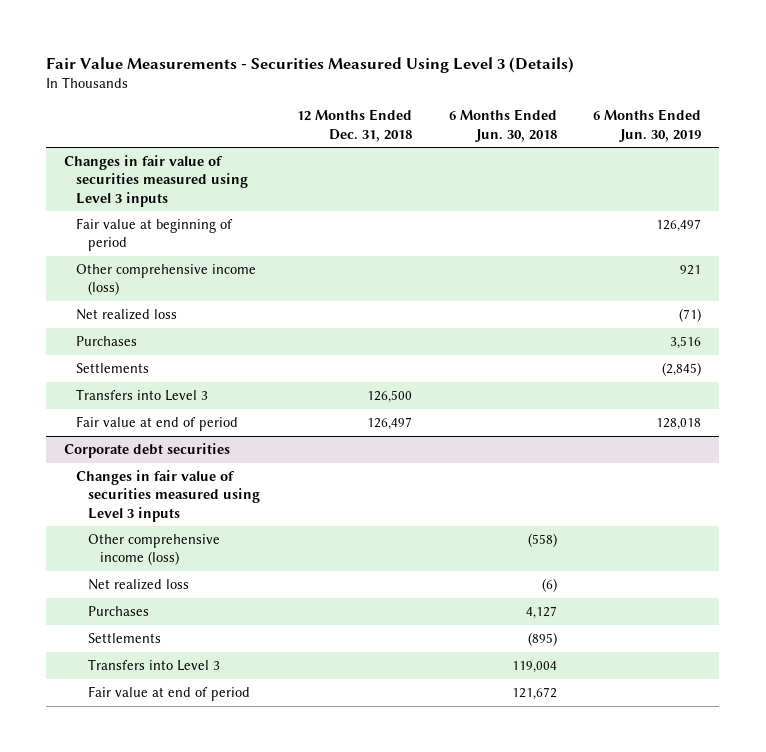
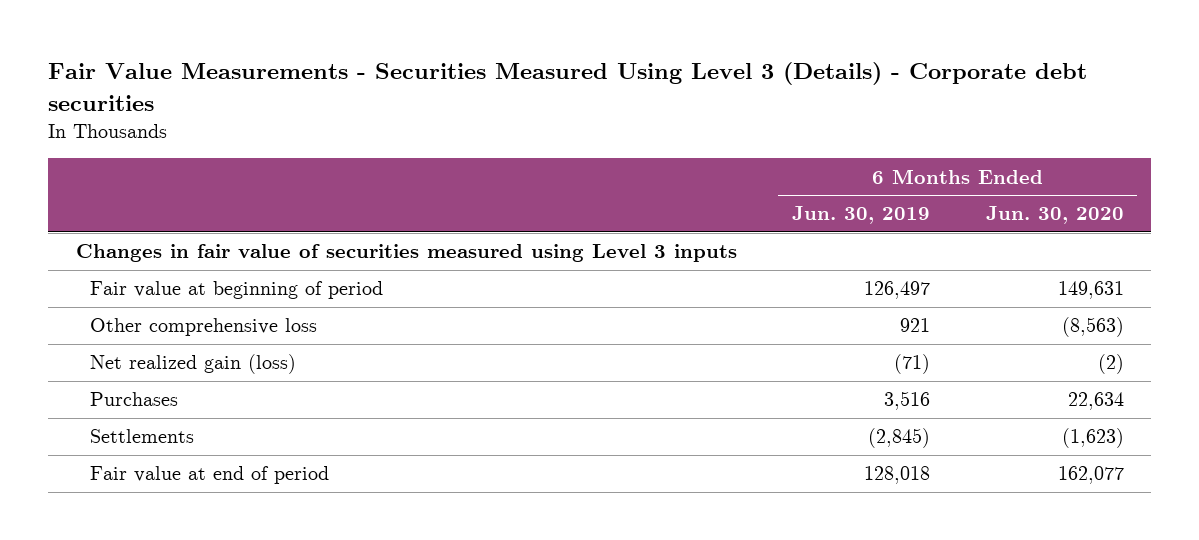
- Fair Value Measurements - Securities Measured Using Level 3 (Details)
+ Fair Value Measurements - Securities Measured Using Level 3 (Details) - Corporate debt securities
- | 12 Months Ended Dec. 31, 2018 | 6 Months Ended Jun. 30, 2018 | 6 Months Ended Jun. 30, 2019
+ | 6 Months Ended Jun. 30, 2019 | 6 Months Ended Jun. 30, 2020
- Other comprehensive income (loss) | | | 921
- Net realized loss | | | (71)
+ Other comprehensive loss | 921 | (8,563)
+ Net realized gain (loss) | (71) | (2)
- Transfers into Level 3 | 126,500 | |
- Corporate debt securities
- Changes in fair value of securities measured using Level 3 inputs
- Other comprehensive income (loss) | | (558) |
- Net realized loss | | (6) |
- Purchases | | 4,127 |
- Settlements | | (895) |
- Transfers into Level 3 | | 119,004 |
- Fair value at end of period | | 121,672 |

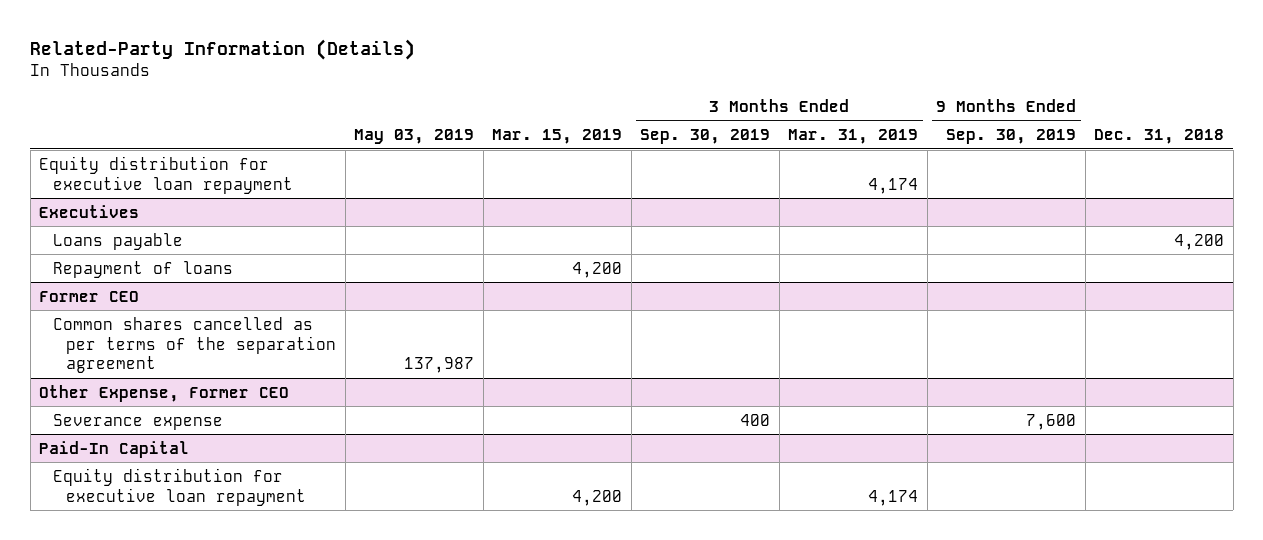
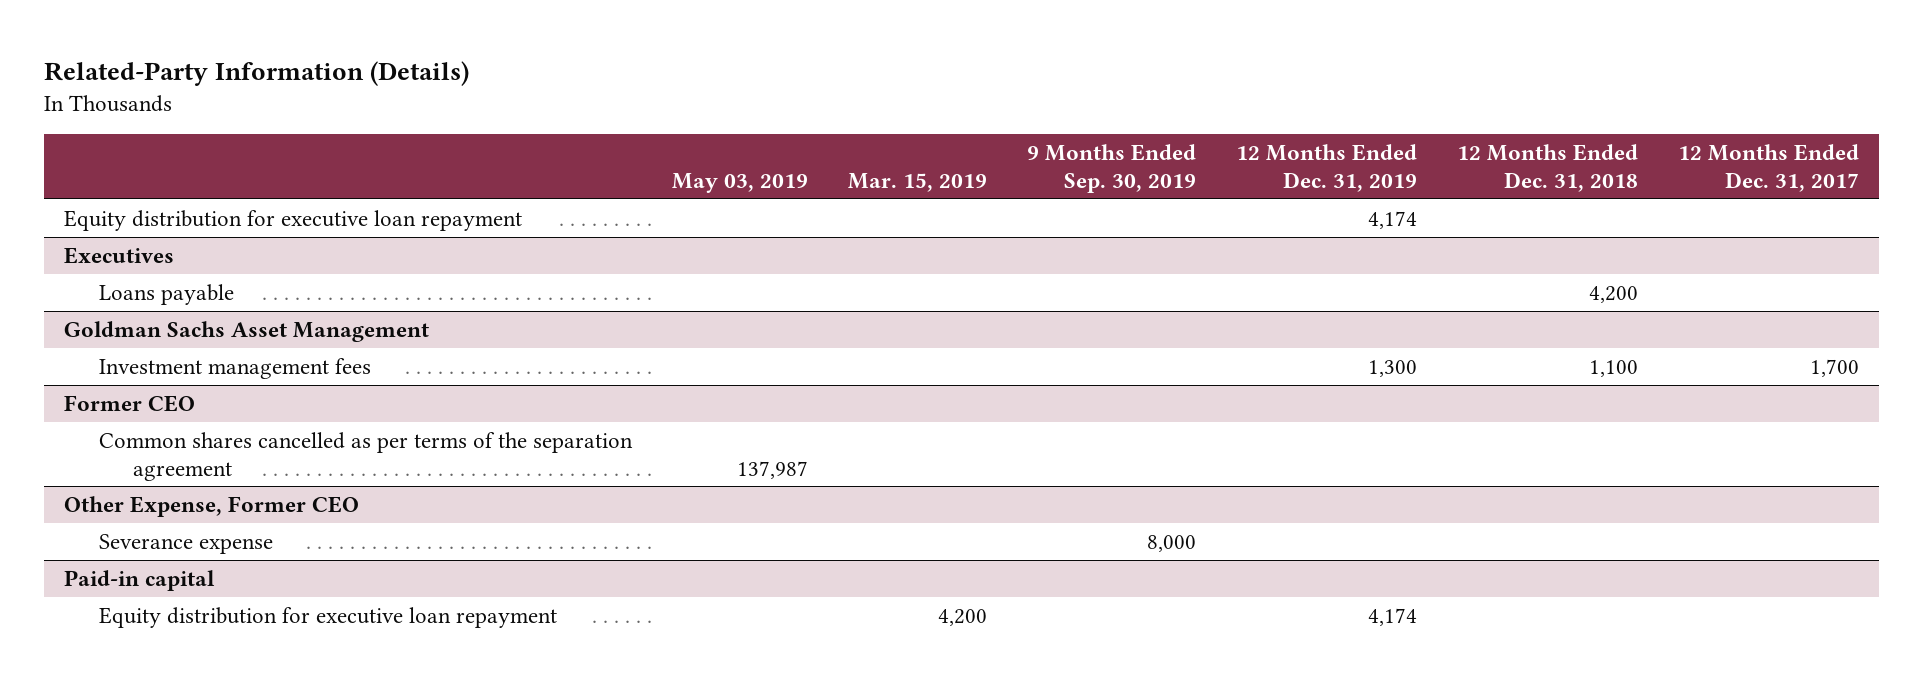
- | May 03, 2019 | Mar. 15, 2019 | 3 Months Ended Sep. 30, 2019 | 3 Months Ended Mar. 31, 2019 | 9 Months Ended Sep. 30, 2019 | Dec. 31, 2018
+ | May 03, 2019 | Mar. 15, 2019 | 9 Months Ended Sep. 30, 2019 | 12 Months Ended Dec. 31, 2019 | 12 Months Ended Dec. 31, 2018 | 12 Months Ended Dec. 31, 2017
@ Executives
- Repayment of loans | | 4,200 | | | |
+ Goldman Sachs Asset Management
+ Investment management fees | | | | 1,300 | 1,100 | 1,700
@ Other Expense, Former CEO
- Severance expense | | | 400 | | 7,600 |
- Paid-In Capital
@ Other Expense, Former CEO
+ Severance expense | | | 8,000 | | |
+ Paid-in capital

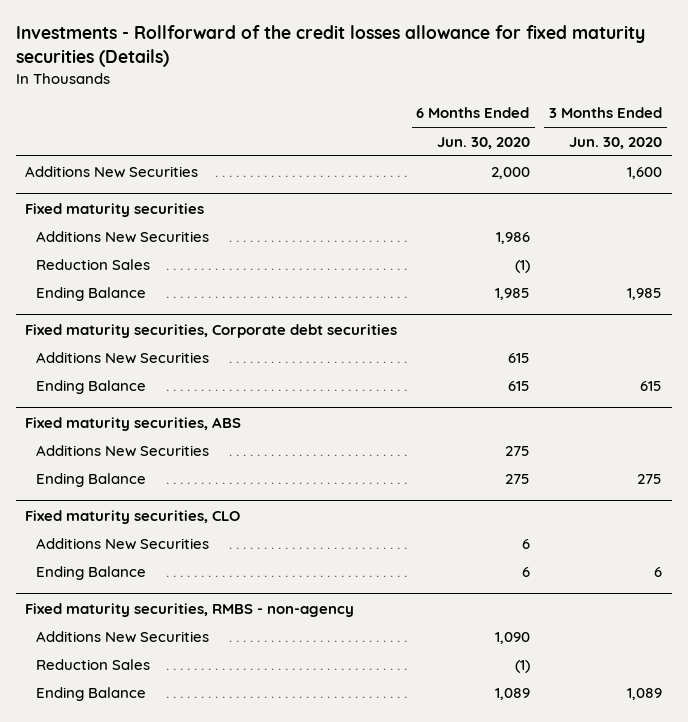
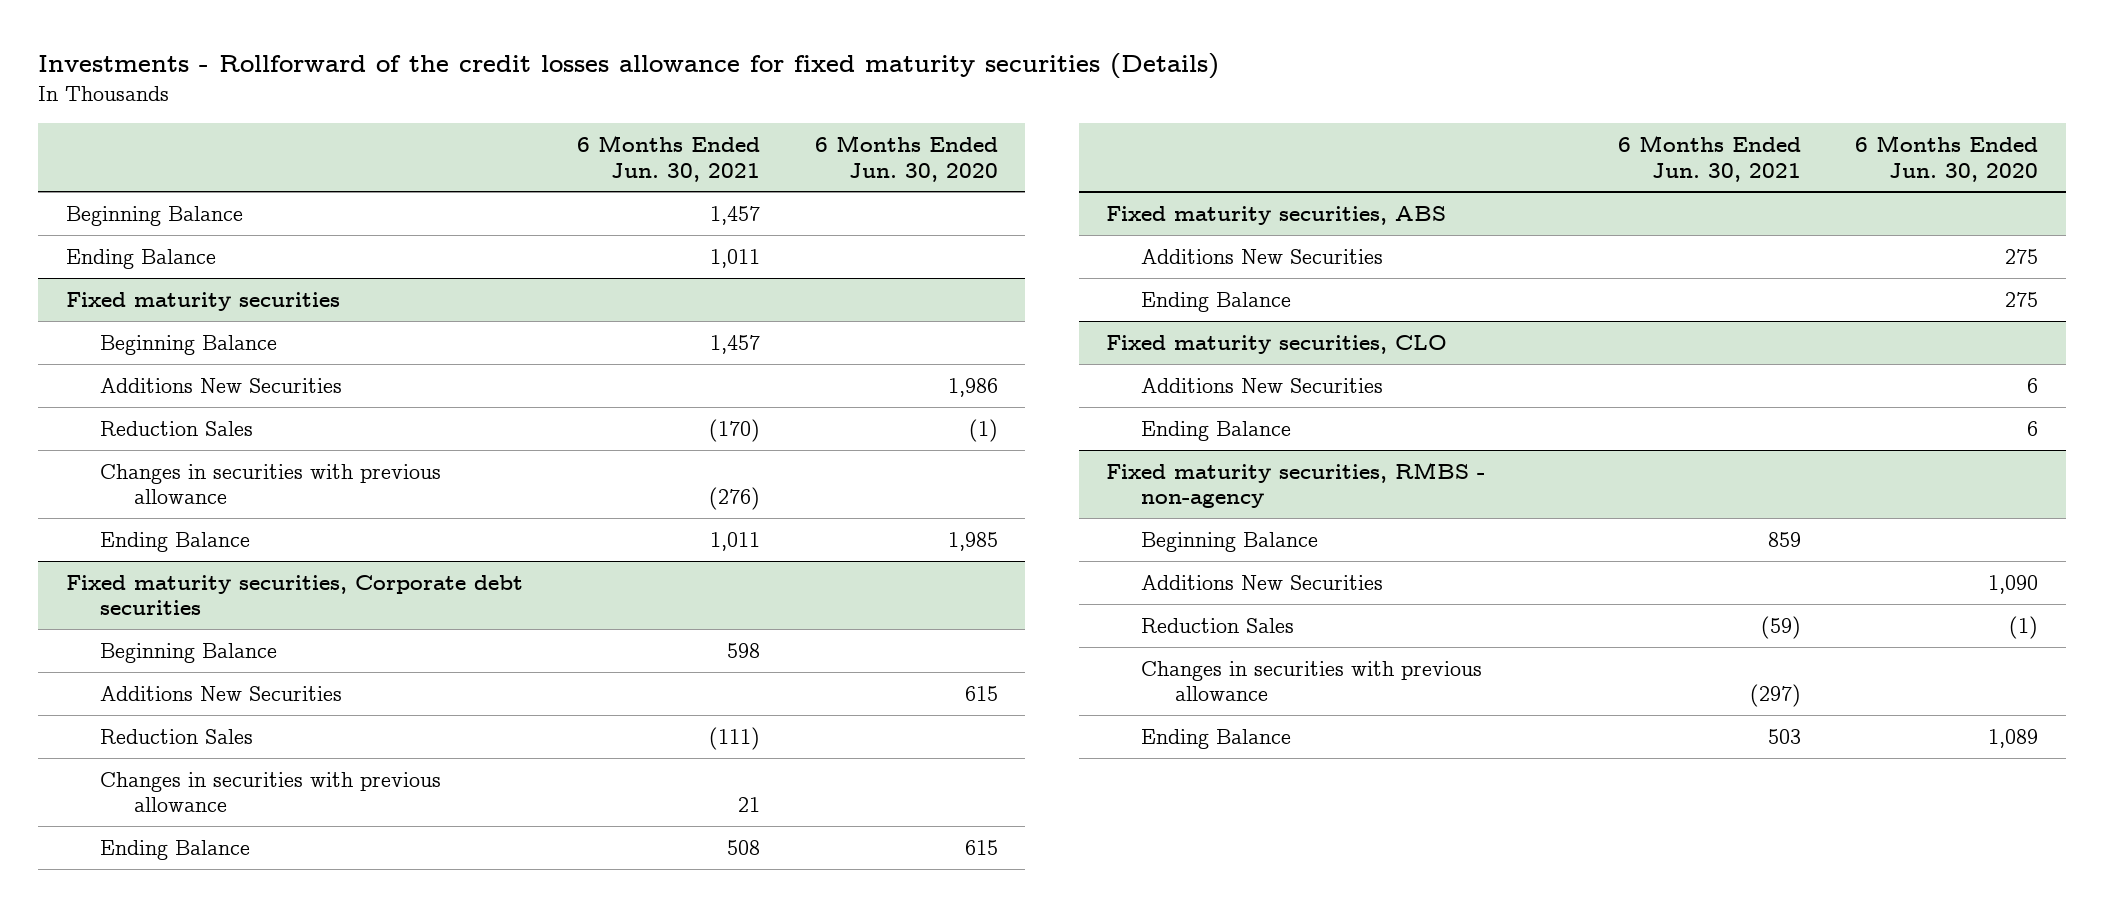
- | 6 Months Ended Jun. 30, 2020 | 3 Months Ended Jun. 30, 2020
+ | 6 Months Ended Jun. 30, 2021 | 6 Months Ended Jun. 30, 2020
- Additions New Securities | 2,000 | 1,600
+ Beginning Balance | 1,457 |
+ Ending Balance | 1,011 |
@ Fixed maturity securities
+ Beginning Balance | 1,457 |
+ Changes in securities with previous allowance | (276) |
@ Fixed maturity securities, Corporate debt securities
+ Beginning Balance | 598 |
+ Reduction Sales | (111) |
+ Changes in securities with previous allowance | 21 |
@ Fixed maturity securities, RMBS - non-agency
+ Beginning Balance | 859 |
+ Changes in securities with previous allowance | (297) |

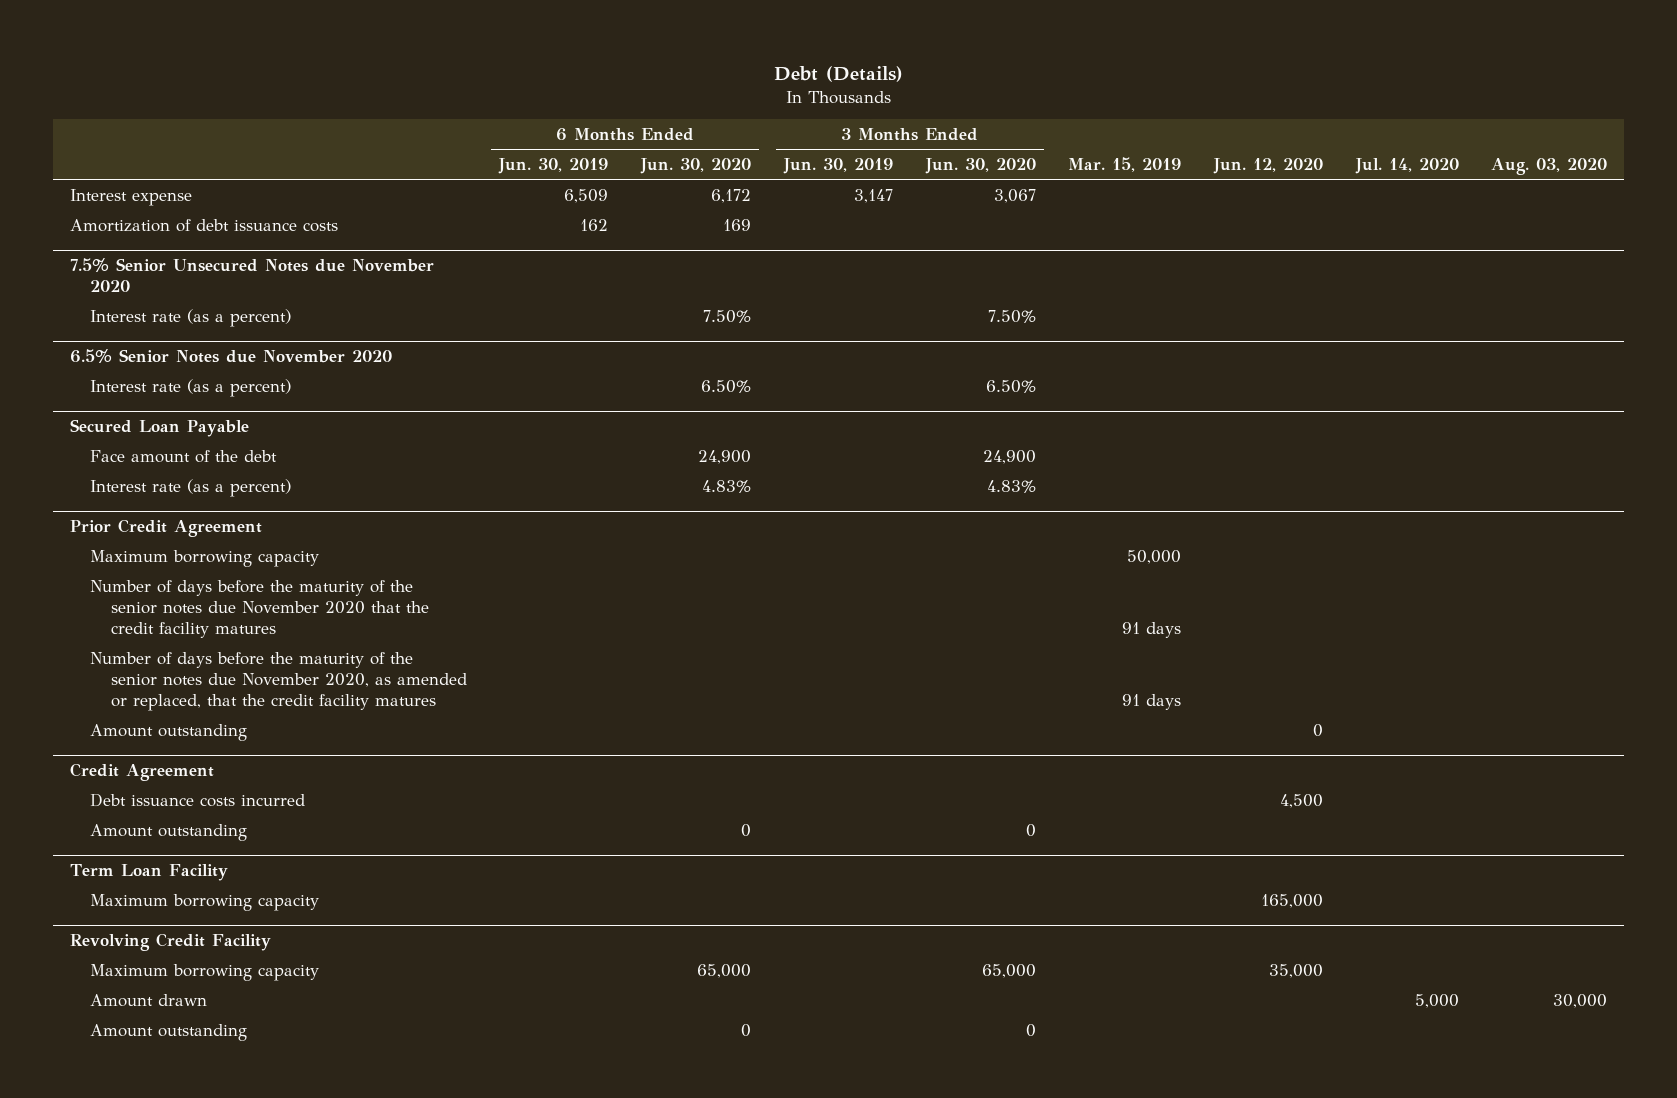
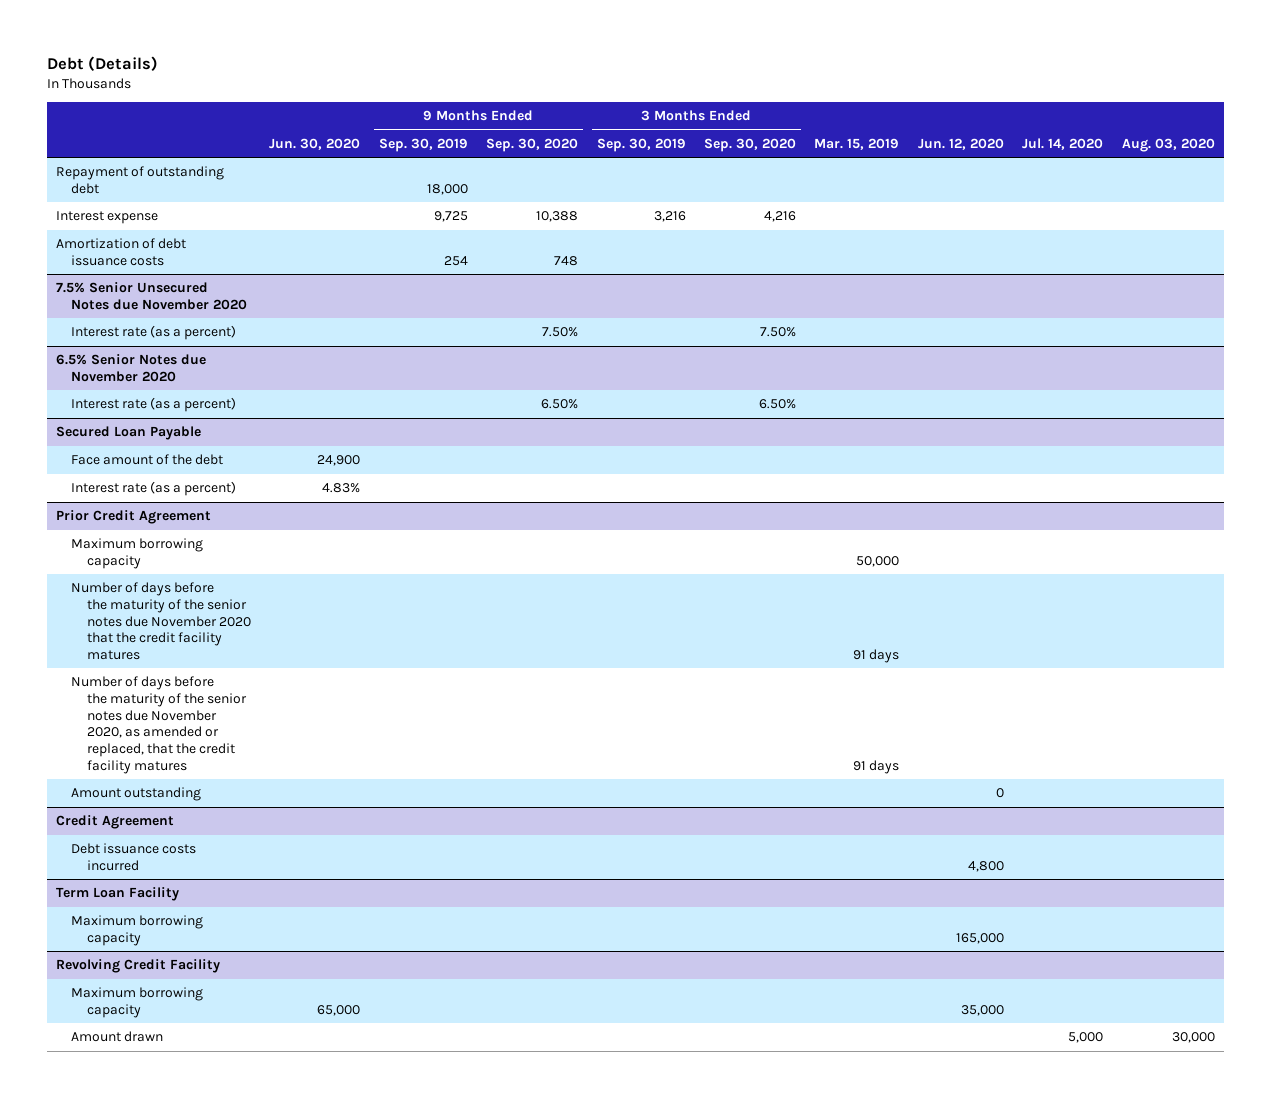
- | 6 Months Ended Jun. 30, 2019 | 6 Months Ended Jun. 30, 2020 | 3 Months Ended Jun. 30, 2019 | 3 Months Ended Jun. 30, 2020 | Mar. 15, 2019 | Jun. 12, 2020 | Jul. 14, 2020 | Aug. 03, 2020
+ | Jun. 30, 2020 | 9 Months Ended Sep. 30, 2019 | 9 Months Ended Sep. 30, 2020 | 3 Months Ended Sep. 30, 2019 | 3 Months Ended Sep. 30, 2020 | Mar. 15, 2019 | Jun. 12, 2020 | Jul. 14, 2020 | Aug. 03, 2020
+ Repayment of outstanding debt | | 18,000 | | | | | | |
@ Credit Agreement
- Debt issuance costs incurred | | | | | | 4,500 | |
- Amount outstanding | | 0 | | 0 | | | |
+ Debt issuance costs incurred | | | | | | | 4,800 | |
@ Revolving Credit Facility
- Amount outstanding | | 0 | | 0 | | | |

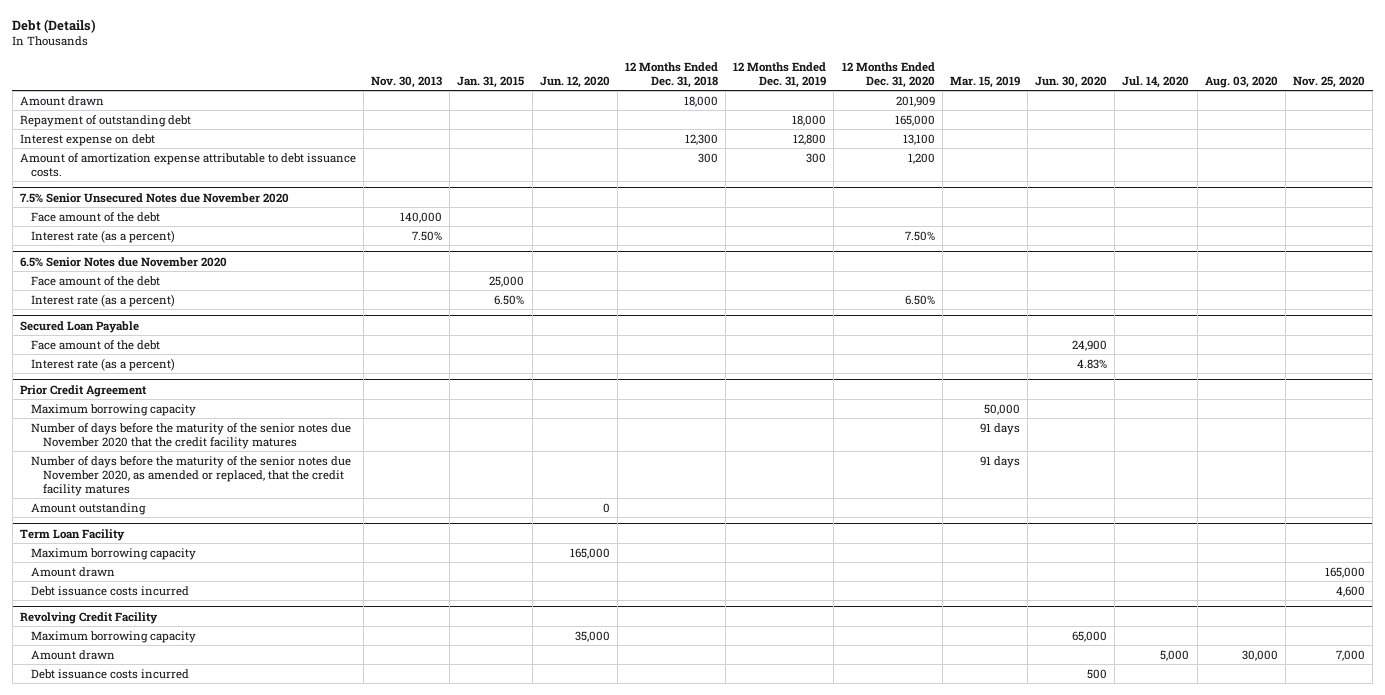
- | Jun. 30, 2020 | 9 Months Ended Sep. 30, 2019 | 9 Months Ended Sep. 30, 2020 | 3 Months Ended Sep. 30, 2019 | 3 Months Ended Sep. 30, 2020 | Mar. 15, 2019 | Jun. 12, 2020 | Jul. 14, 2020 | Aug. 03, 2020
+ | Nov. 30, 2013 | Jan. 31, 2015 | Jun. 12, 2020 | 12 Months Ended Dec. 31, 2018 | 12 Months Ended Dec. 31, 2019 | 12 Months Ended Dec. 31, 2020 | Mar. 15, 2019 | Jun. 30, 2020 | Jul. 14, 2020 | Aug. 03, 2020 | Nov. 25, 2020
+ Amount drawn | | | | 18,000 | | 201,909 | | | | |
- Interest expense | | 9,725 | 10,388 | 3,216 | 4,216 | | | |
- Amortization of debt issuance costs | | 254 | 748 | | | | | |
+ Interest expense on debt | | | | 12,300 | 12,800 | 13,100 | | | | |
+ Amount of amortization expense attributable to debt issuance costs. | | | | 300 | 300 | 1,200 | | | | |
@ 7.5% Senior Unsecured Notes due November 2020
+ Face amount of the debt | 140,000 | | | | | | | | | |
@ 6.5% Senior Notes due November 2020
+ Face amount of the debt | | 25,000 | | | | | | | | |
- Credit Agreement
- Debt issuance costs incurred | | | | | | | 4,800 | |
@ Term Loan Facility
+ Amount drawn | | | | | | | | | | | 165,000
+ Debt issuance costs incurred | | | | | | | | | | | 4,600
@ Revolving Credit Facility
+ Debt issuance costs incurred | | | | | | | | 500 | | |

